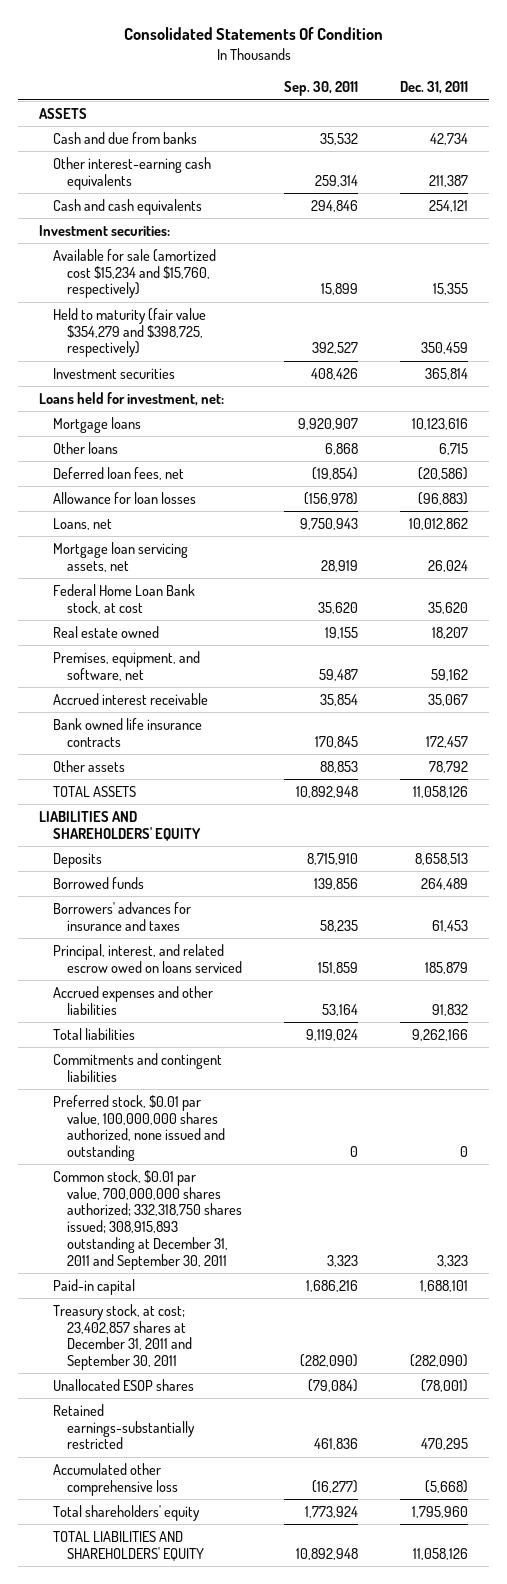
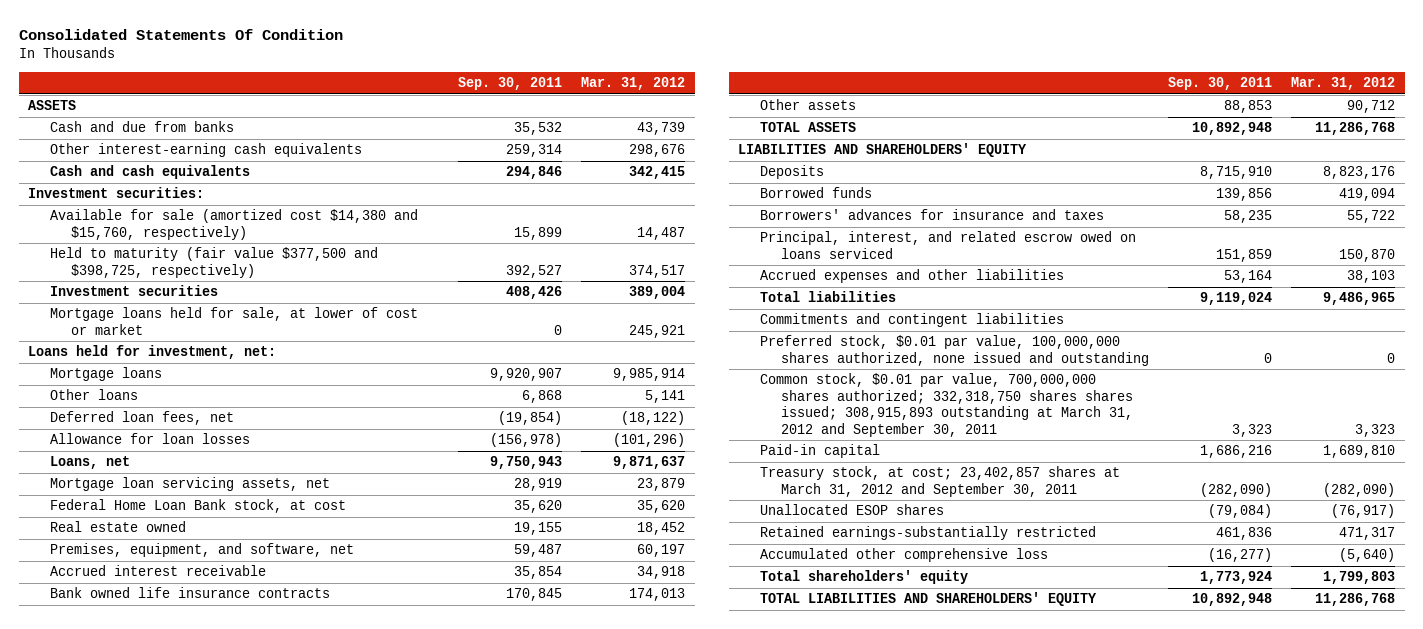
- | Sep. 30, 2011 | Dec. 31, 2011
+ | Sep. 30, 2011 | Mar. 31, 2012
- Available for sale (amortized cost $15,234 and $15,760, respectively) | 15,899 | 15,355
- Held to maturity (fair value $354,279 and $398,725, respectively) | 392,527 | 350,459
+ Available for sale (amortized cost $14,380 and $15,760, respectively) | 15,899 | 14,487
+ Held to maturity (fair value $377,500 and $398,725, respectively) | 392,527 | 374,517
+ Mortgage loans held for sale, at lower of cost or market | 0 | 245,921
- Common stock, $0.01 par value, 700,000,000 shares authorized; 332,318,750 shares issued; 308,915,893 outstanding at December 31, 2011 and September 30, 2011 | 3,323 | 3,323
+ Common stock, $0.01 par value, 700,000,000 shares authorized; 332,318,750 shares shares issued; 308,915,893 outstanding at March 31, 2012 and September 30, 2011 | 3,323 | 3,323
- Treasury stock, at cost; 23,402,857 shares at December 31, 2011 and September 30, 2011 | (282,090) | (282,090)
+ Treasury stock, at cost; 23,402,857 shares at March 31, 2012 and September 30, 2011 | (282,090) | (282,090)

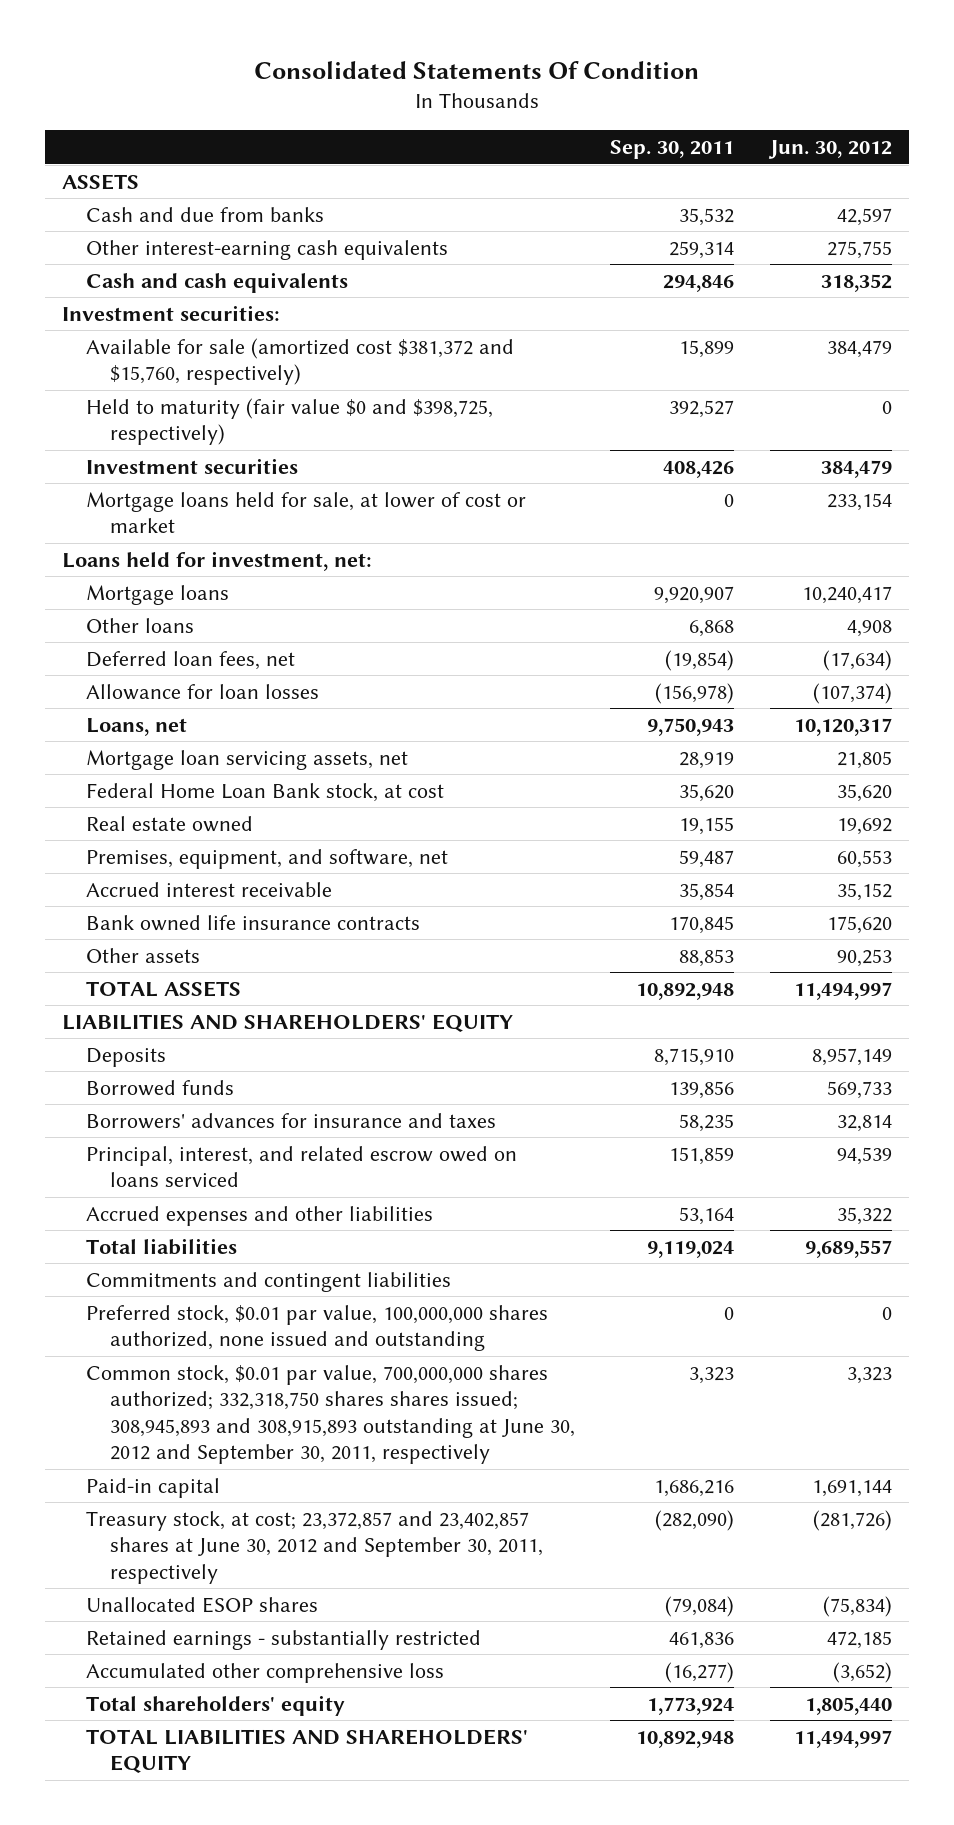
- | Sep. 30, 2011 | Mar. 31, 2012
+ | Sep. 30, 2011 | Jun. 30, 2012
- Available for sale (amortized cost $14,380 and $15,760, respectively) | 15,899 | 14,487
- Held to maturity (fair value $377,500 and $398,725, respectively) | 392,527 | 374,517
+ Available for sale (amortized cost $381,372 and $15,760, respectively) | 15,899 | 384,479
+ Held to maturity (fair value $0 and $398,725, respectively) | 392,527 | 0
- Common stock, $0.01 par value, 700,000,000 shares authorized; 332,318,750 shares shares issued; 308,915,893 outstanding at March 31, 2012 and September 30, 2011 | 3,323 | 3,323
+ Common stock, $0.01 par value, 700,000,000 shares authorized; 332,318,750 shares shares issued; 308,945,893 and 308,915,893 outstanding at June 30, 2012 and September 30, 2011, respectively | 3,323 | 3,323
- Treasury stock, at cost; 23,402,857 shares at March 31, 2012 and September 30, 2011 | (282,090) | (282,090)
+ Treasury stock, at cost; 23,372,857 and 23,402,857 shares at June 30, 2012 and September 30, 2011, respectively | (282,090) | (281,726)
- Retained earnings-substantially restricted | 461,836 | 471,317
+ Retained earnings - substantially restricted | 461,836 | 472,185

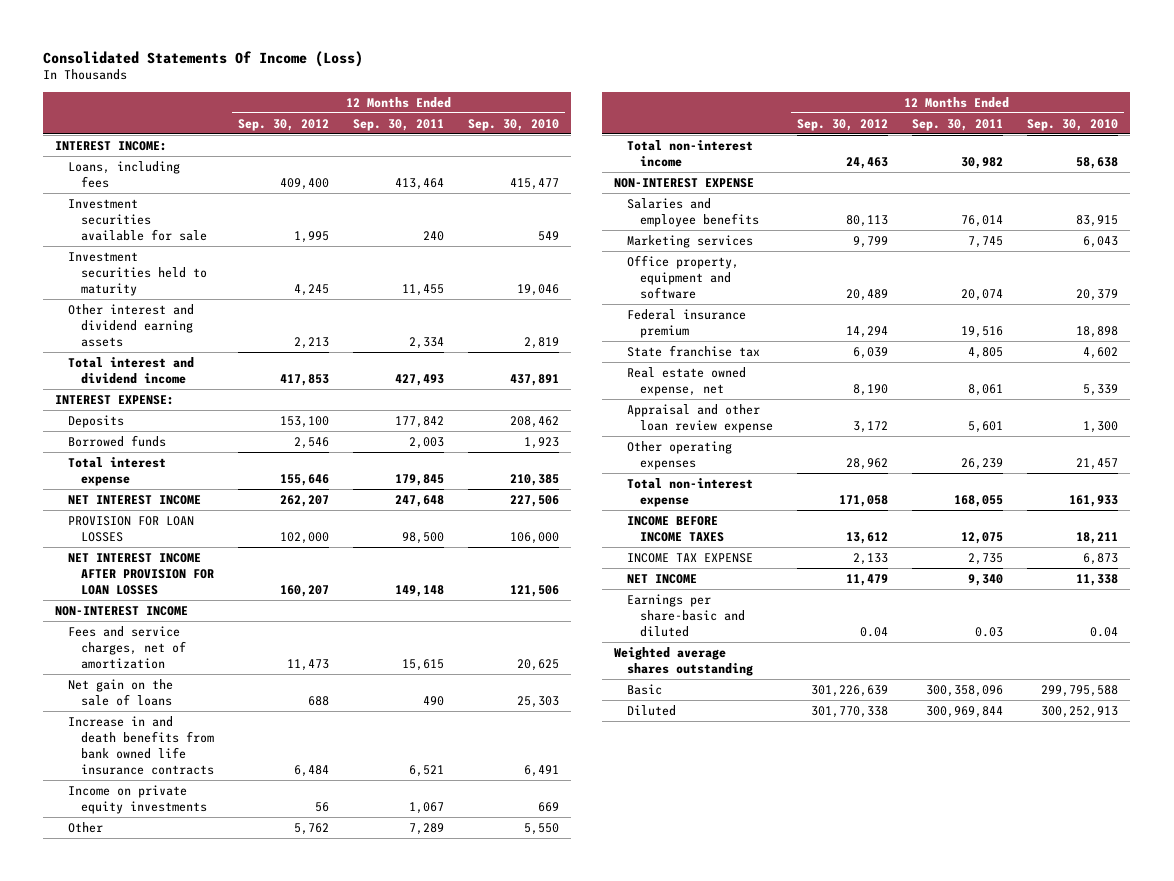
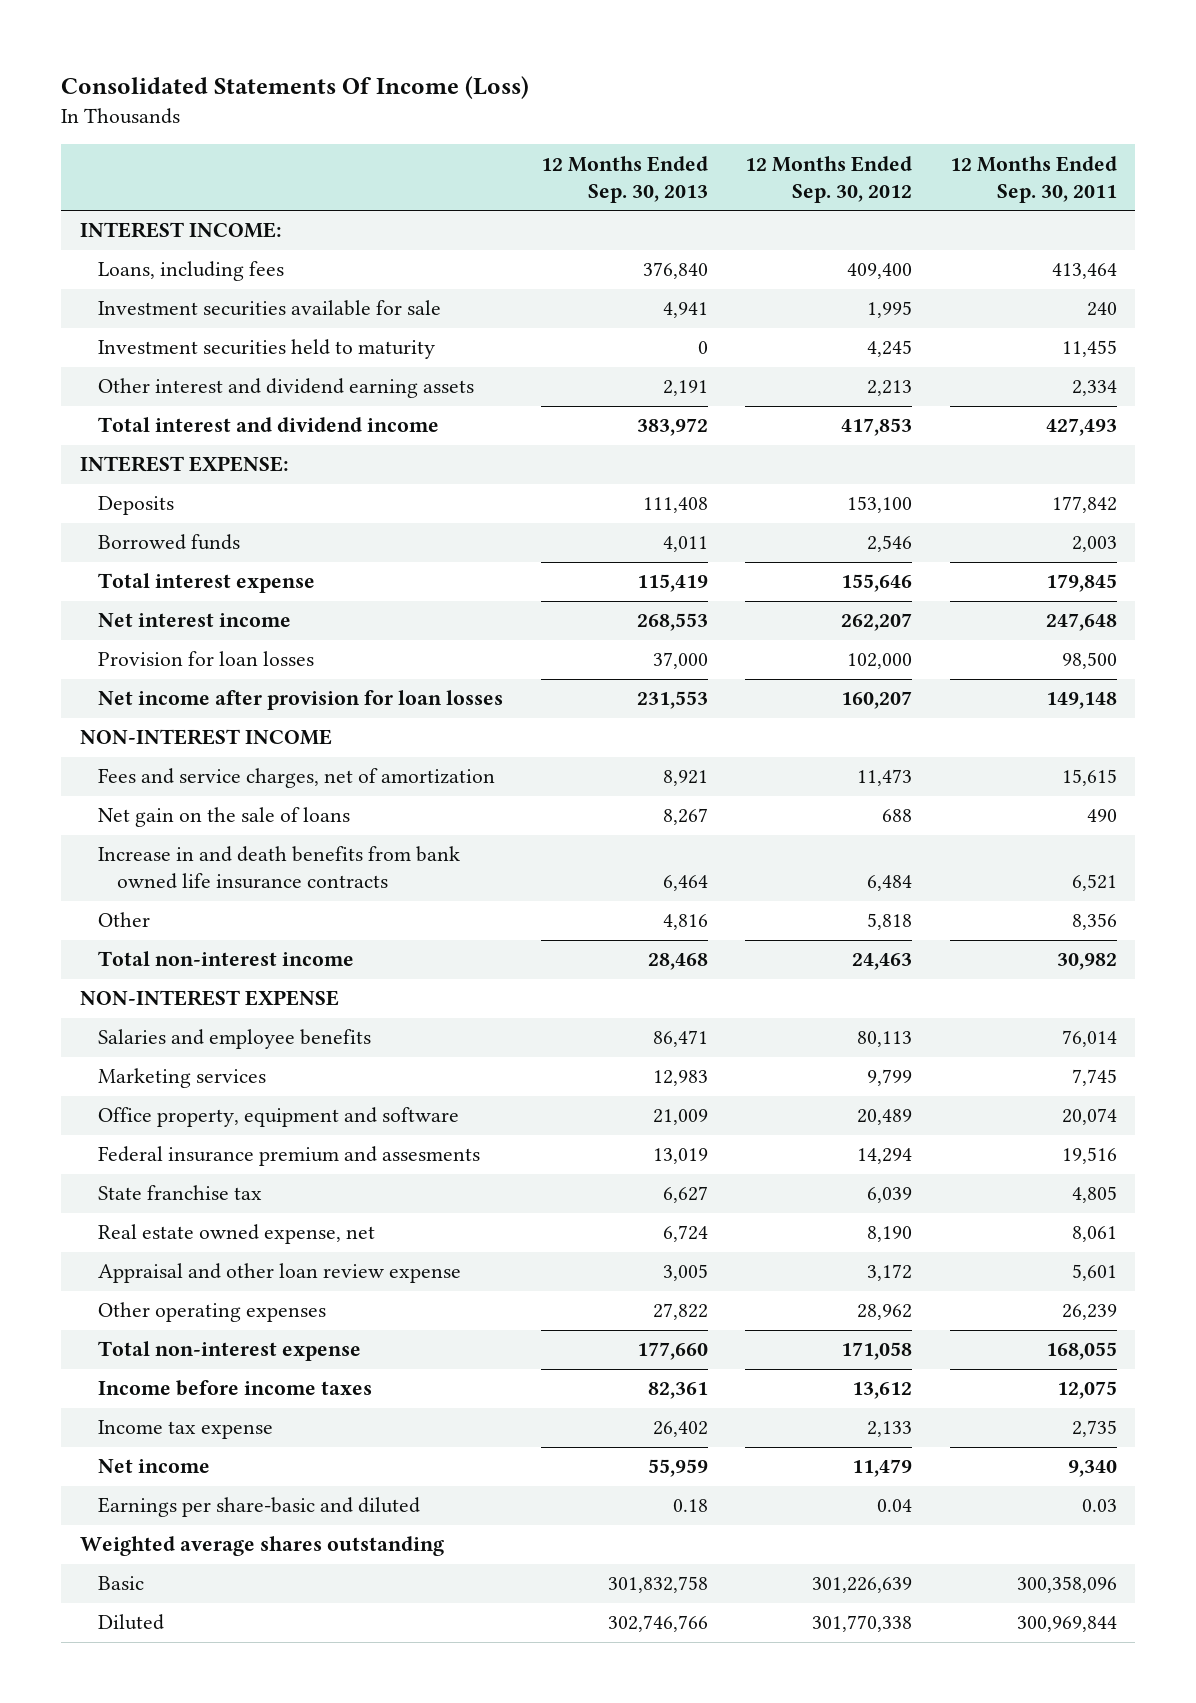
- | 12 Months Ended Sep. 30, 2012 | 12 Months Ended Sep. 30, 2011 | 12 Months Ended Sep. 30, 2010
+ | 12 Months Ended Sep. 30, 2013 | 12 Months Ended Sep. 30, 2012 | 12 Months Ended Sep. 30, 2011
- NET INTEREST INCOME | 262,207 | 247,648 | 227,506
- PROVISION FOR LOAN LOSSES | 102,000 | 98,500 | 106,000
- NET INTEREST INCOME AFTER PROVISION FOR LOAN LOSSES | 160,207 | 149,148 | 121,506
+ Net interest income | 268,553 | 262,207 | 247,648
+ Provision for loan losses | 37,000 | 102,000 | 98,500
+ Net income after provision for loan losses | 231,553 | 160,207 | 149,148
- Income on private equity investments | 56 | 1,067 | 669
- Other | 5,762 | 7,289 | 5,550
+ Other | 4,816 | 5,818 | 8,356
- Federal insurance premium | 14,294 | 19,516 | 18,898
+ Federal insurance premium and assesments | 13,019 | 14,294 | 19,516
- INCOME BEFORE INCOME TAXES | 13,612 | 12,075 | 18,211
- INCOME TAX EXPENSE | 2,133 | 2,735 | 6,873
- NET INCOME | 11,479 | 9,340 | 11,338
+ Income before income taxes | 82,361 | 13,612 | 12,075
+ Income tax expense | 26,402 | 2,133 | 2,735
+ Net income | 55,959 | 11,479 | 9,340

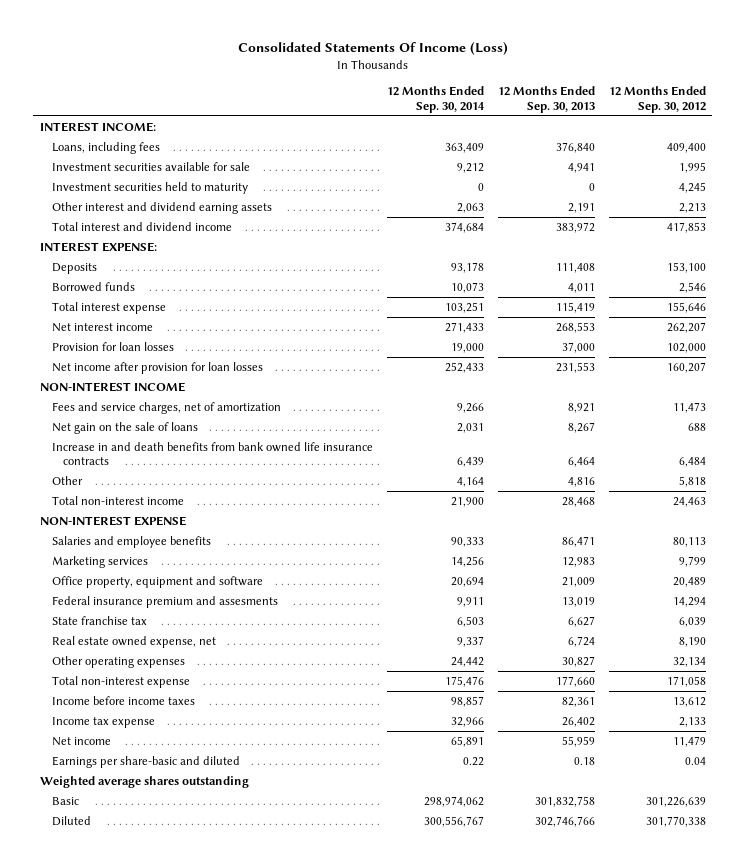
- | 12 Months Ended Sep. 30, 2013 | 12 Months Ended Sep. 30, 2012 | 12 Months Ended Sep. 30, 2011
+ | 12 Months Ended Sep. 30, 2014 | 12 Months Ended Sep. 30, 2013 | 12 Months Ended Sep. 30, 2012
- Appraisal and other loan review expense | 3,005 | 3,172 | 5,601
- Other operating expenses | 27,822 | 28,962 | 26,239
+ Other operating expenses | 24,442 | 30,827 | 32,134

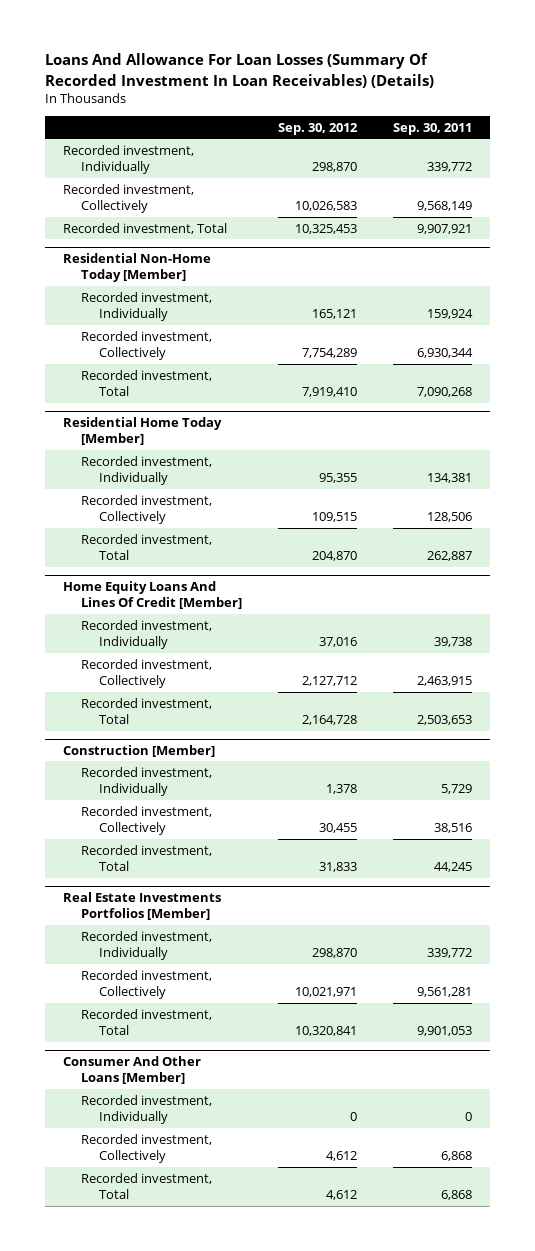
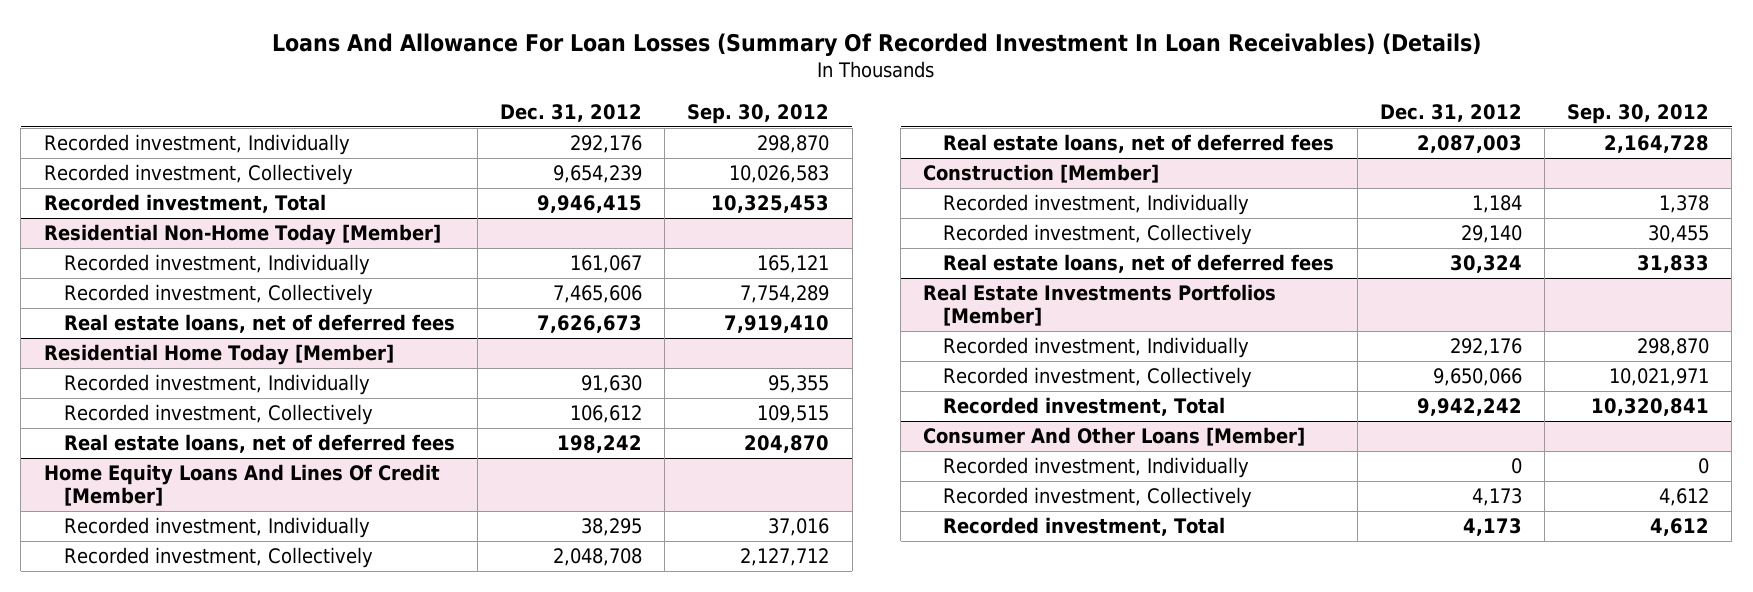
- | Sep. 30, 2012 | Sep. 30, 2011
+ | Dec. 31, 2012 | Sep. 30, 2012
@ Residential Non-Home Today [Member]
- Recorded investment, Total | 7,919,410 | 7,090,268
+ Real estate loans, net of deferred fees | 7,626,673 | 7,919,410
@ Residential Home Today [Member]
- Recorded investment, Total | 204,870 | 262,887
+ Real estate loans, net of deferred fees | 198,242 | 204,870
@ Home Equity Loans And Lines Of Credit [Member]
- Recorded investment, Total | 2,164,728 | 2,503,653
+ Real estate loans, net of deferred fees | 2,087,003 | 2,164,728
@ Construction [Member]
- Recorded investment, Total | 31,833 | 44,245
+ Real estate loans, net of deferred fees | 30,324 | 31,833

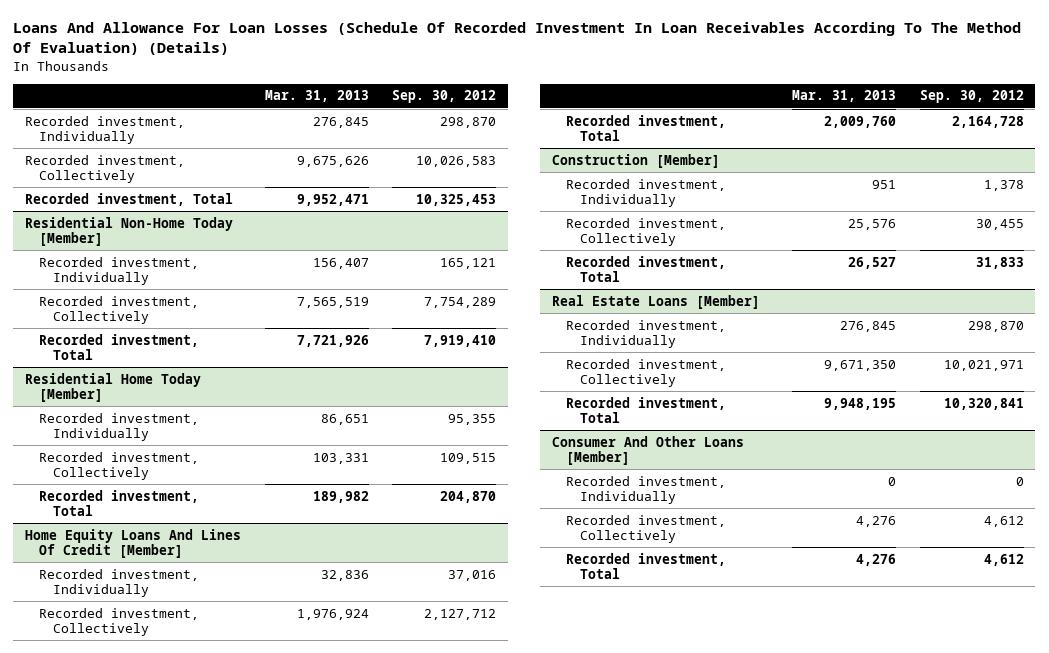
- Loans And Allowance For Loan Losses (Summary Of Recorded Investment In Loan Receivables) (Details)
+ Loans And Allowance For Loan Losses (Schedule Of Recorded Investment In Loan Receivables According To The Method Of Evaluation) (Details)
- | Dec. 31, 2012 | Sep. 30, 2012
+ | Mar. 31, 2013 | Sep. 30, 2012
@ Residential Non-Home Today [Member]
- Real estate loans, net of deferred fees | 7,626,673 | 7,919,410
+ Recorded investment, Total | 7,721,926 | 7,919,410
@ Residential Home Today [Member]
- Real estate loans, net of deferred fees | 198,242 | 204,870
+ Recorded investment, Total | 189,982 | 204,870
@ Home Equity Loans And Lines Of Credit [Member]
- Real estate loans, net of deferred fees | 2,087,003 | 2,164,728
+ Recorded investment, Total | 2,009,760 | 2,164,728
@ Construction [Member]
- Real estate loans, net of deferred fees | 30,324 | 31,833
- Real Estate Investments Portfolios [Member]
@ Construction [Member]
+ Recorded investment, Total | 26,527 | 31,833
+ Real Estate Loans [Member]

